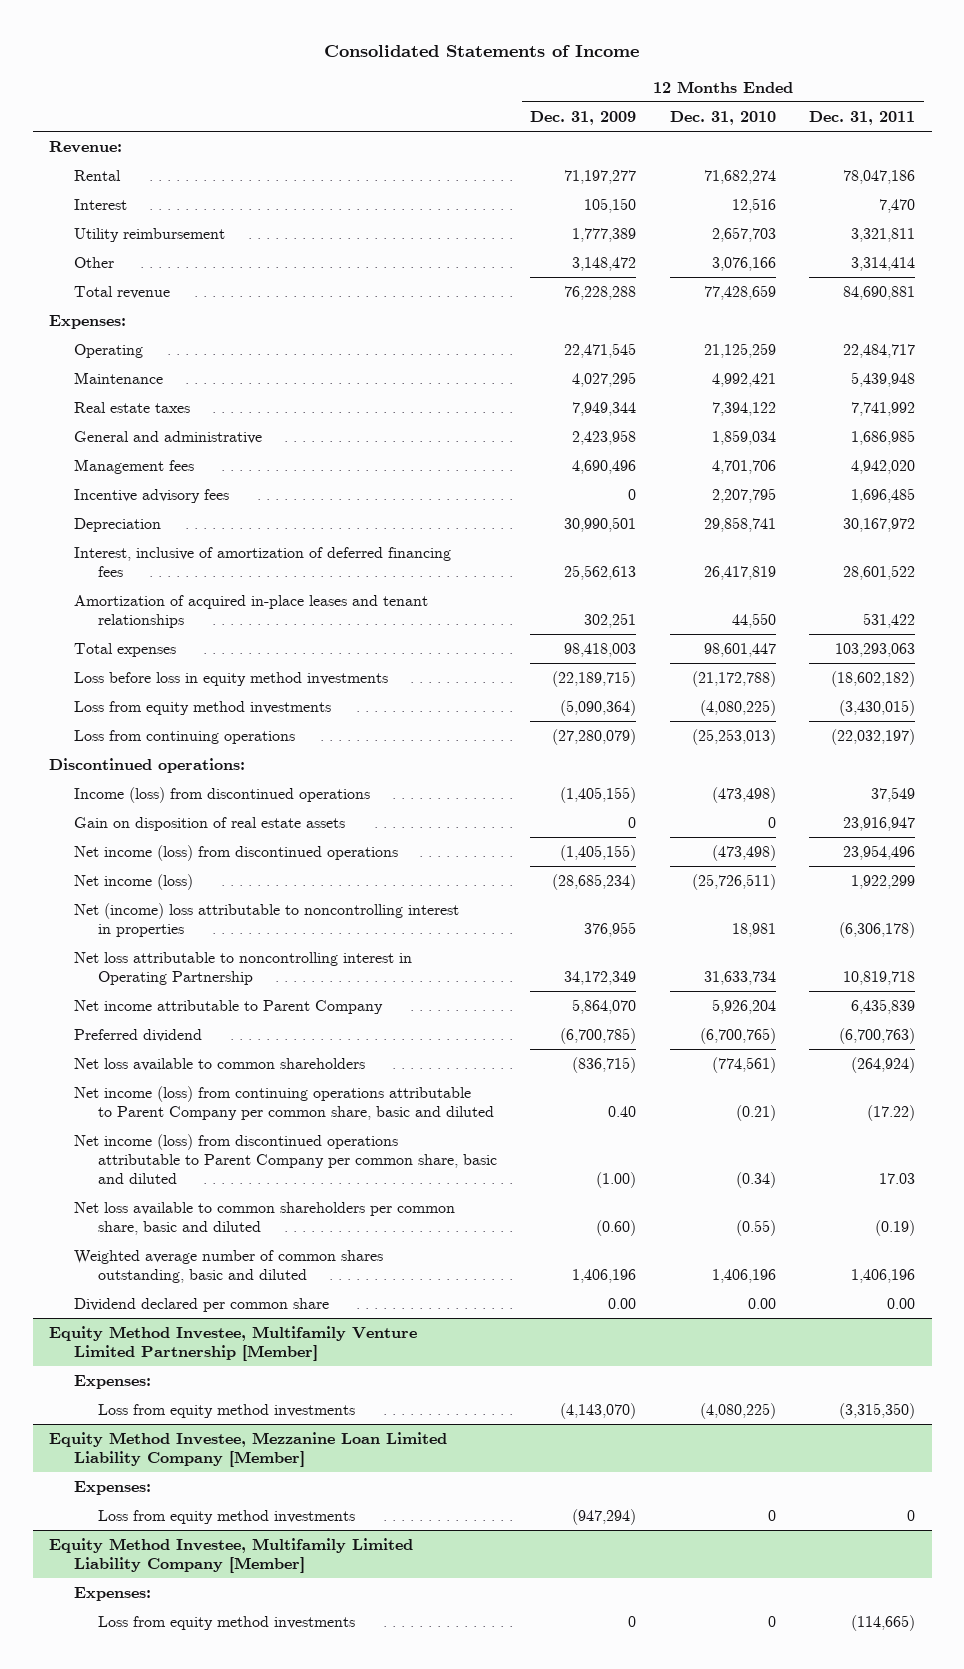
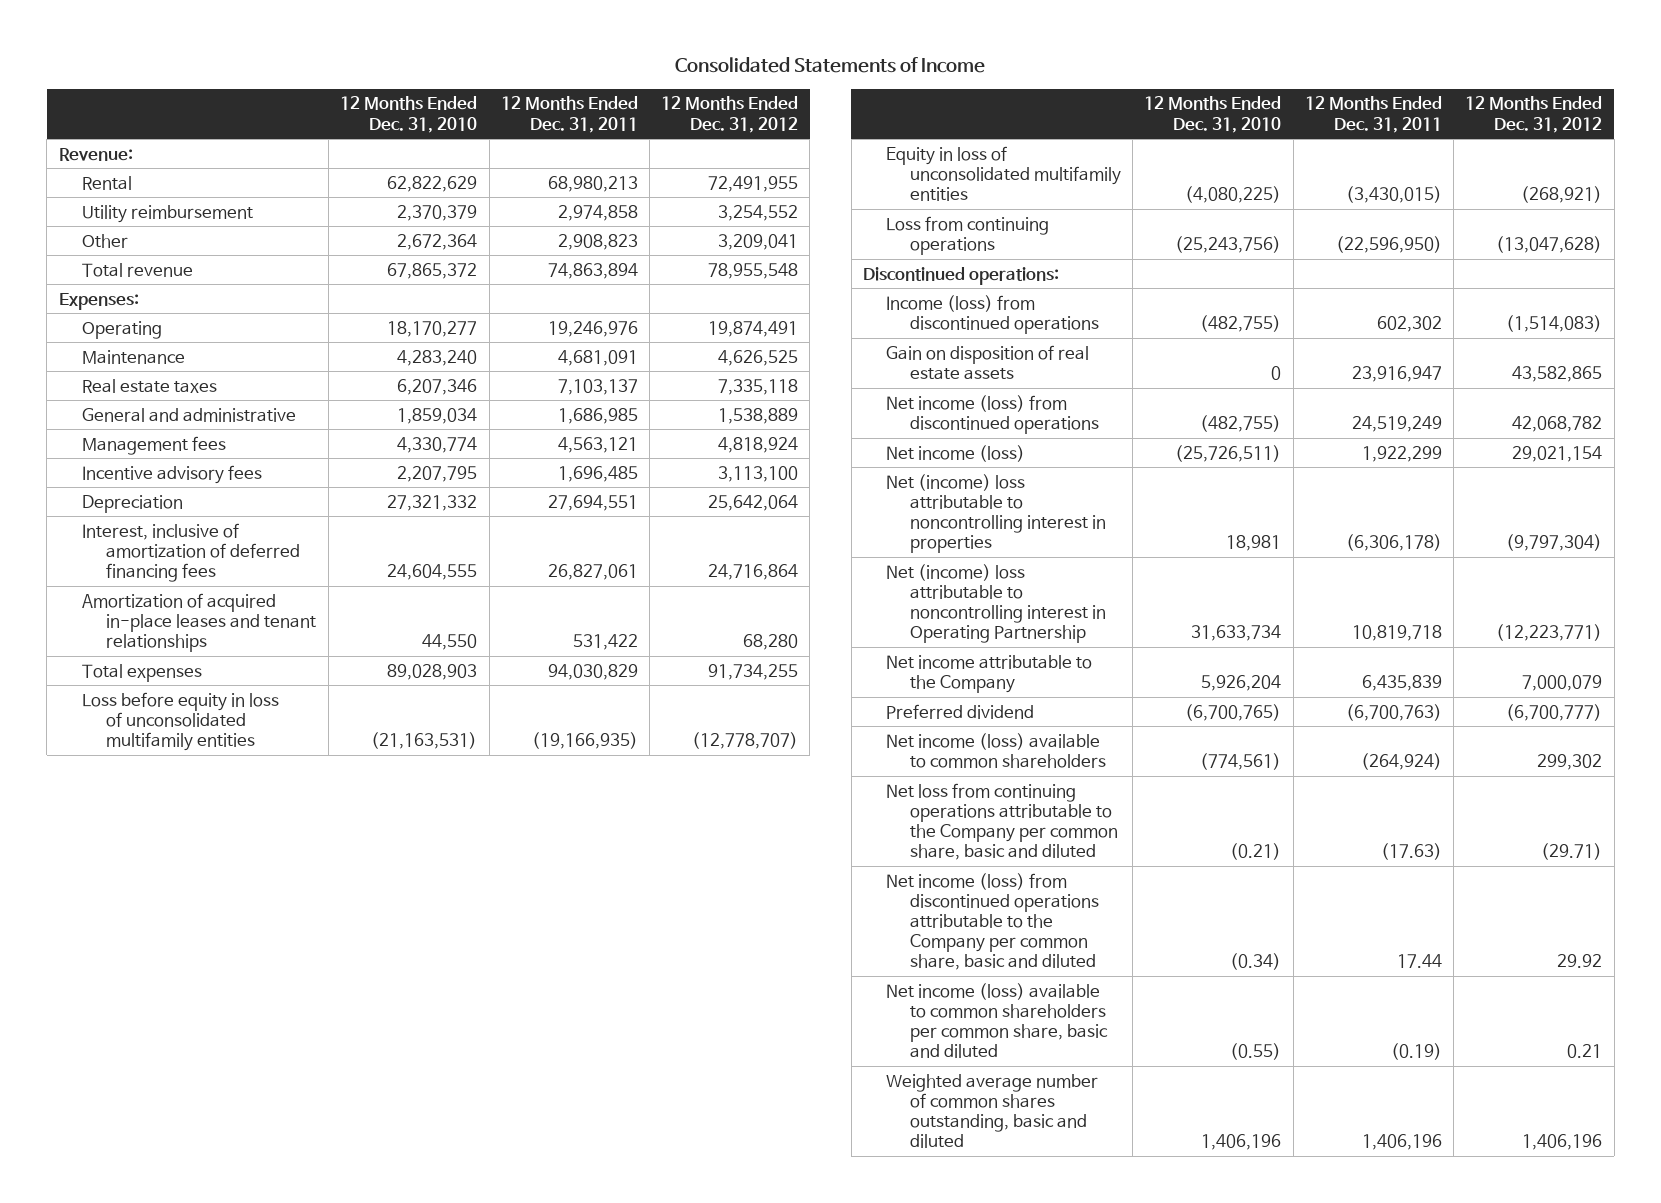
- | 12 Months Ended Dec. 31, 2009 | 12 Months Ended Dec. 31, 2010 | 12 Months Ended Dec. 31, 2011
+ | 12 Months Ended Dec. 31, 2010 | 12 Months Ended Dec. 31, 2011 | 12 Months Ended Dec. 31, 2012
- Rental | 71,197,277 | 71,682,274 | 78,047,186
- Interest | 105,150 | 12,516 | 7,470
- Utility reimbursement | 1,777,389 | 2,657,703 | 3,321,811
- Other | 3,148,472 | 3,076,166 | 3,314,414
- Total revenue | 76,228,288 | 77,428,659 | 84,690,881
+ Rental | 62,822,629 | 68,980,213 | 72,491,955
+ Utility reimbursement | 2,370,379 | 2,974,858 | 3,254,552
+ Other | 2,672,364 | 2,908,823 | 3,209,041
+ Total revenue | 67,865,372 | 74,863,894 | 78,955,548
- Operating | 22,471,545 | 21,125,259 | 22,484,717
- Maintenance | 4,027,295 | 4,992,421 | 5,439,948
- Real estate taxes | 7,949,344 | 7,394,122 | 7,741,992
+ Operating | 18,170,277 | 19,246,976 | 19,874,491
+ Maintenance | 4,283,240 | 4,681,091 | 4,626,525
+ Real estate taxes | 6,207,346 | 7,103,137 | 7,335,118
- Management fees | 4,690,496 | 4,701,706 | 4,942,020
+ Management fees | 4,330,774 | 4,563,121 | 4,818,924
- Depreciation | 30,990,501 | 29,858,741 | 30,167,972
- Interest, inclusive of amortization of deferred financing fees | 25,562,613 | 26,417,819 | 28,601,522
+ Depreciation | 27,321,332 | 27,694,551 | 25,642,064
+ Interest, inclusive of amortization of deferred financing fees | 24,604,555 | 26,827,061 | 24,716,864
- Total expenses | 98,418,003 | 98,601,447 | 103,293,063
- Loss before loss in equity method investments | (22,189,715) | (21,172,788) | (18,602,182)
- Loss from equity method investments | (5,090,364) | (4,080,225) | (3,430,015)
- Loss from continuing operations | (27,280,079) | (25,253,013) | (22,032,197)
+ Total expenses | 89,028,903 | 94,030,829 | 91,734,255
+ Loss before equity in loss of unconsolidated multifamily entities | (21,163,531) | (19,166,935) | (12,778,707)
+ Equity in loss of unconsolidated multifamily entities | (4,080,225) | (3,430,015) | (268,921)
+ Loss from continuing operations | (25,243,756) | (22,596,950) | (13,047,628)
- Income (loss) from discontinued operations | (1,405,155) | (473,498) | 37,549
+ Income (loss) from discontinued operations | (482,755) | 602,302 | (1,514,083)
- Net income (loss) from discontinued operations | (1,405,155) | (473,498) | 23,954,496
+ Net income (loss) from discontinued operations | (482,755) | 24,519,249 | 42,068,782
- Net loss attributable to noncontrolling interest in Operating Partnership | 34,172,349 | 31,633,734 | 10,819,718
- Net income attributable to Parent Company | 5,864,070 | 5,926,204 | 6,435,839
+ Net (income) loss attributable to noncontrolling interest in Operating Partnership | 31,633,734 | 10,819,718 | (12,223,771)
+ Net income attributable to the Company | 5,926,204 | 6,435,839 | 7,000,079
- Net loss available to common shareholders | (836,715) | (774,561) | (264,924)
- Net income (loss) from continuing operations attributable to Parent Company per common share, basic and diluted | 0.40 | (0.21) | (17.22)
- Net income (loss) from discontinued operations attributable to Parent Company per common share, basic and diluted | (1.00) | (0.34) | 17.03
- Net loss available to common shareholders per common share, basic and diluted | (0.60) | (0.55) | (0.19)
+ Net income (loss) available to common shareholders | (774,561) | (264,924) | 299,302
+ Net loss from continuing operations attributable to the Company per common share, basic and diluted | (0.21) | (17.63) | (29.71)
+ Net income (loss) from discontinued operations attributable to the Company per common share, basic and diluted | (0.34) | 17.44 | 29.92
+ Net income (loss) available to common shareholders per common share, basic and diluted | (0.55) | (0.19) | 0.21
- Dividend declared per common share | 0.00 | 0.00 | 0.00
- Equity Method Investee, Multifamily Venture Limited Partnership [Member]
- Expenses:
- Loss from equity method investments | (4,143,070) | (4,080,225) | (3,315,350)
- Equity Method Investee, Mezzanine Loan Limited Liability Company [Member]
- Expenses:
- Loss from equity method investments | (947,294) | 0 | 0
- Equity Method Investee, Multifamily Limited Liability Company [Member]
- Expenses:
- Loss from equity method investments | 0 | 0 | (114,665)

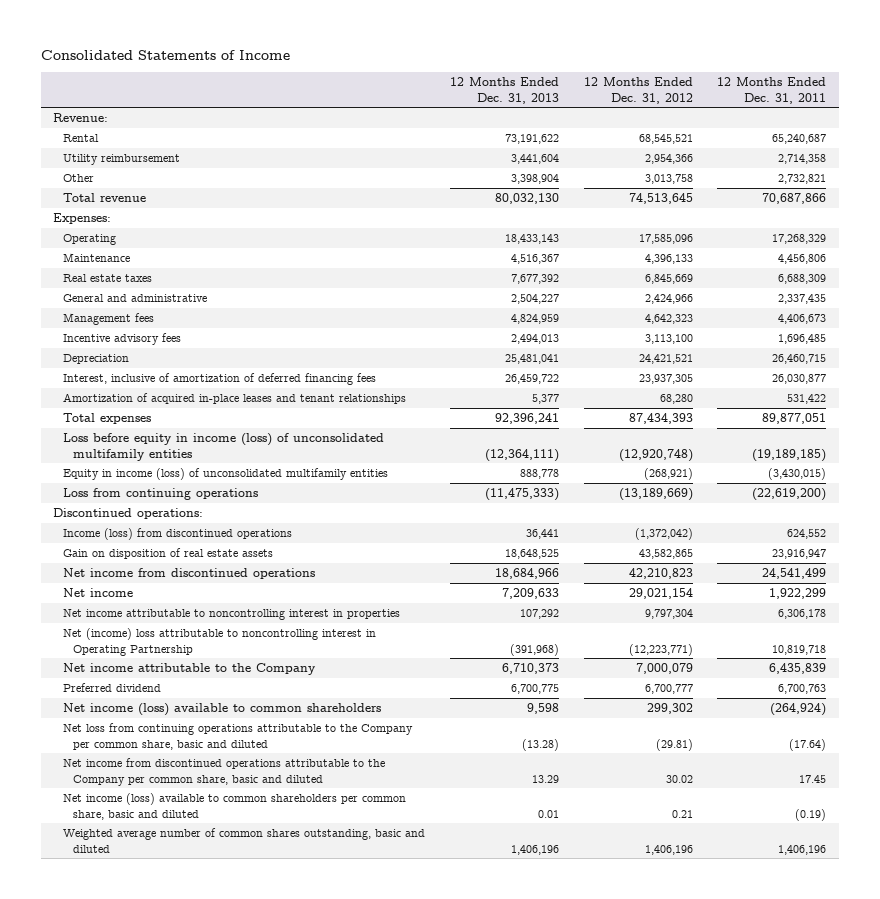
- | 12 Months Ended Dec. 31, 2010 | 12 Months Ended Dec. 31, 2011 | 12 Months Ended Dec. 31, 2012
+ | 12 Months Ended Dec. 31, 2013 | 12 Months Ended Dec. 31, 2012 | 12 Months Ended Dec. 31, 2011
- Rental | 62,822,629 | 68,980,213 | 72,491,955
- Utility reimbursement | 2,370,379 | 2,974,858 | 3,254,552
- Other | 2,672,364 | 2,908,823 | 3,209,041
- Total revenue | 67,865,372 | 74,863,894 | 78,955,548
+ Rental | 73,191,622 | 68,545,521 | 65,240,687
+ Utility reimbursement | 3,441,604 | 2,954,366 | 2,714,358
+ Other | 3,398,904 | 3,013,758 | 2,732,821
+ Total revenue | 80,032,130 | 74,513,645 | 70,687,866
- Operating | 18,170,277 | 19,246,976 | 19,874,491
- Maintenance | 4,283,240 | 4,681,091 | 4,626,525
- Real estate taxes | 6,207,346 | 7,103,137 | 7,335,118
- General and administrative | 1,859,034 | 1,686,985 | 1,538,889
- Management fees | 4,330,774 | 4,563,121 | 4,818,924
+ Operating | 18,433,143 | 17,585,096 | 17,268,329
+ Maintenance | 4,516,367 | 4,396,133 | 4,456,806
+ Real estate taxes | 7,677,392 | 6,845,669 | 6,688,309
+ General and administrative | 2,504,227 | 2,424,966 | 2,337,435
+ Management fees | 4,824,959 | 4,642,323 | 4,406,673
- Depreciation | 27,321,332 | 27,694,551 | 25,642,064
- Interest, inclusive of amortization of deferred financing fees | 24,604,555 | 26,827,061 | 24,716,864
+ Depreciation | 25,481,041 | 24,421,521 | 26,460,715
+ Interest, inclusive of amortization of deferred financing fees | 26,459,722 | 23,937,305 | 26,030,877
- Total expenses | 89,028,903 | 94,030,829 | 91,734,255
- Loss before equity in loss of unconsolidated multifamily entities | (21,163,531) | (19,166,935) | (12,778,707)
- Equity in loss of unconsolidated multifamily entities | (4,080,225) | (3,430,015) | (268,921)
- Loss from continuing operations | (25,243,756) | (22,596,950) | (13,047,628)
+ Total expenses | 92,396,241 | 87,434,393 | 89,877,051
+ Loss before equity in income (loss) of unconsolidated multifamily entities | (12,364,111) | (12,920,748) | (19,189,185)
+ Equity in income (loss) of unconsolidated multifamily entities | 888,778 | (268,921) | (3,430,015)
+ Loss from continuing operations | (11,475,333) | (13,189,669) | (22,619,200)
- Income (loss) from discontinued operations | (482,755) | 602,302 | (1,514,083)
+ Income (loss) from discontinued operations | 36,441 | (1,372,042) | 624,552
- Net income (loss) from discontinued operations | (482,755) | 24,519,249 | 42,068,782
- Net income (loss) | (25,726,511) | 1,922,299 | 29,021,154
- Net (income) loss attributable to noncontrolling interest in properties | 18,981 | (6,306,178) | (9,797,304)
+ Net income from discontinued operations | 18,684,966 | 42,210,823 | 24,541,499
+ Net income | 7,209,633 | 29,021,154 | 1,922,299
+ Net income attributable to noncontrolling interest in properties | 107,292 | 9,797,304 | 6,306,178
- Preferred dividend | (6,700,765) | (6,700,763) | (6,700,777)
+ Preferred dividend | 6,700,775 | 6,700,777 | 6,700,763
- Net loss from continuing operations attributable to the Company per common share, basic and diluted | (0.21) | (17.63) | (29.71)
- Net income (loss) from discontinued operations attributable to the Company per common share, basic and diluted | (0.34) | 17.44 | 29.92
+ Net loss from continuing operations attributable to the Company per common share, basic and diluted | (13.28) | (29.81) | (17.64)
+ Net income from discontinued operations attributable to the Company per common share, basic and diluted | 13.29 | 30.02 | 17.45

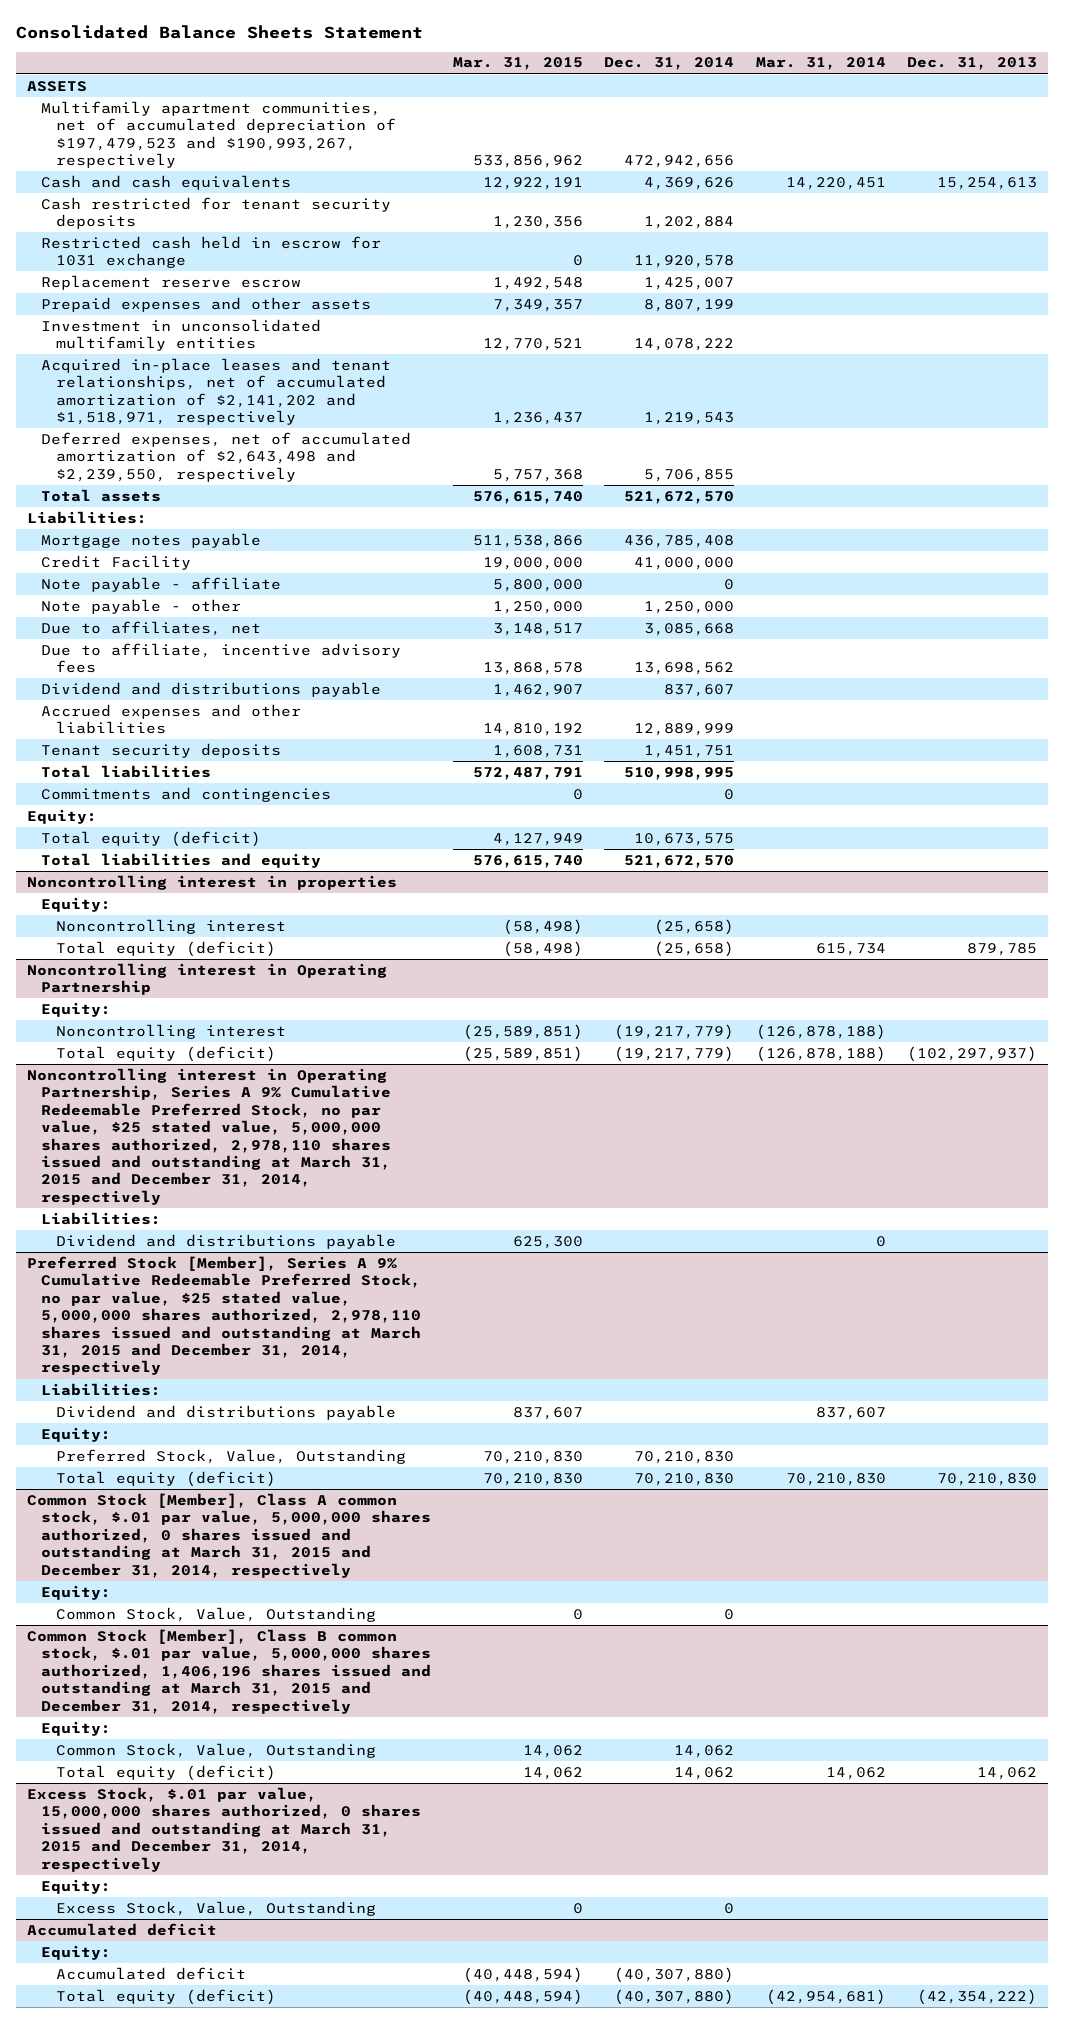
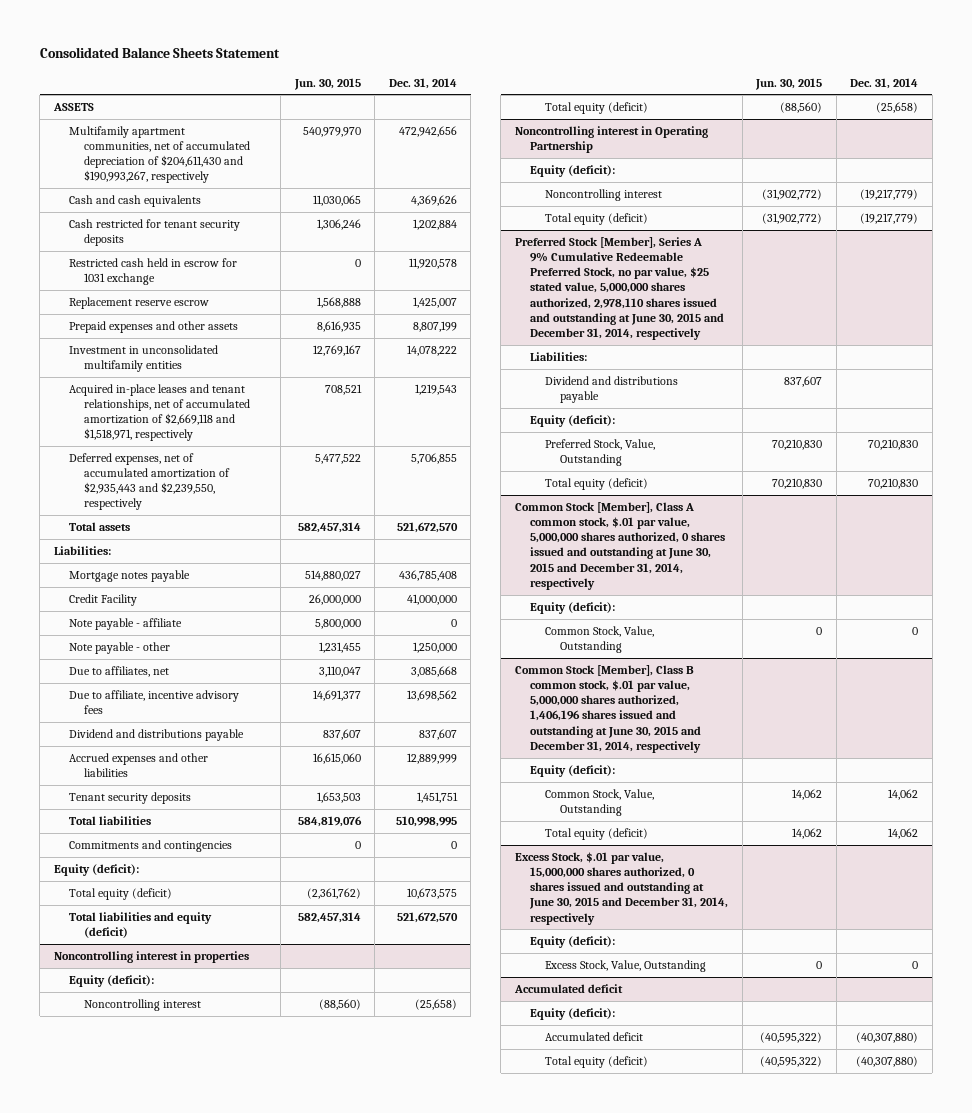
- | Mar. 31, 2015 | Dec. 31, 2014 | Mar. 31, 2014 | Dec. 31, 2013
+ | Jun. 30, 2015 | Dec. 31, 2014
- Multifamily apartment communities, net of accumulated depreciation of $197,479,523 and $190,993,267, respectively | 533,856,962 | 472,942,656 | |
+ Multifamily apartment communities, net of accumulated depreciation of $204,611,430 and $190,993,267, respectively | 540,979,970 | 472,942,656
- Acquired in-place leases and tenant relationships, net of accumulated amortization of $2,141,202 and $1,518,971, respectively | 1,236,437 | 1,219,543 | |
- Deferred expenses, net of accumulated amortization of $2,643,498 and $2,239,550, respectively | 5,757,368 | 5,706,855 | |
+ Acquired in-place leases and tenant relationships, net of accumulated amortization of $2,669,118 and $1,518,971, respectively | 708,521 | 1,219,543
+ Deferred expenses, net of accumulated amortization of $2,935,443 and $2,239,550, respectively | 5,477,522 | 5,706,855
- Equity:
+ Equity (deficit):
- Total liabilities and equity | 576,615,740 | 521,672,570 | |
+ Total liabilities and equity (deficit) | 582,457,314 | 521,672,570
@ Noncontrolling interest in properties
- Equity:
+ Equity (deficit):
@ Noncontrolling interest in Operating Partnership
- Equity:
+ Equity (deficit):
- Noncontrolling interest in Operating Partnership, Series A 9% Cumulative Redeemable Preferred Stock, no par value, $25 stated value, 5,000,000 shares authorized, 2,978,110 shares issued and outstanding at March 31, 2015 and December 31, 2014, respectively
- Liabilities:
- Dividend and distributions payable | 625,300 | | 0 |
- Preferred Stock [Member], Series A 9% Cumulative Redeemable Preferred Stock, no par value, $25 stated value, 5,000,000 shares authorized, 2,978,110 shares issued and outstanding at March 31, 2015 and December 31, 2014, respectively
+ Preferred Stock [Member], Series A 9% Cumulative Redeemable Preferred Stock, no par value, $25 stated value, 5,000,000 shares authorized, 2,978,110 shares issued and outstanding at June 30, 2015 and December 31, 2014, respectively
- Equity:
+ Equity (deficit):
- Common Stock [Member], Class A common stock, $.01 par value, 5,000,000 shares authorized, 0 shares issued and outstanding at March 31, 2015 and December 31, 2014, respectively
- Equity:
+ Common Stock [Member], Class A common stock, $.01 par value, 5,000,000 shares authorized, 0 shares issued and outstanding at June 30, 2015 and December 31, 2014, respectively
+ Equity (deficit):
- Common Stock [Member], Class B common stock, $.01 par value, 5,000,000 shares authorized, 1,406,196 shares issued and outstanding at March 31, 2015 and December 31, 2014, respectively
- Equity:
+ Common Stock [Member], Class B common stock, $.01 par value, 5,000,000 shares authorized, 1,406,196 shares issued and outstanding at June 30, 2015 and December 31, 2014, respectively
+ Equity (deficit):
- Excess Stock, $.01 par value, 15,000,000 shares authorized, 0 shares issued and outstanding at March 31, 2015 and December 31, 2014, respectively
- Equity:
+ Excess Stock, $.01 par value, 15,000,000 shares authorized, 0 shares issued and outstanding at June 30, 2015 and December 31, 2014, respectively
+ Equity (deficit):
@ Accumulated deficit
- Equity:
+ Equity (deficit):

